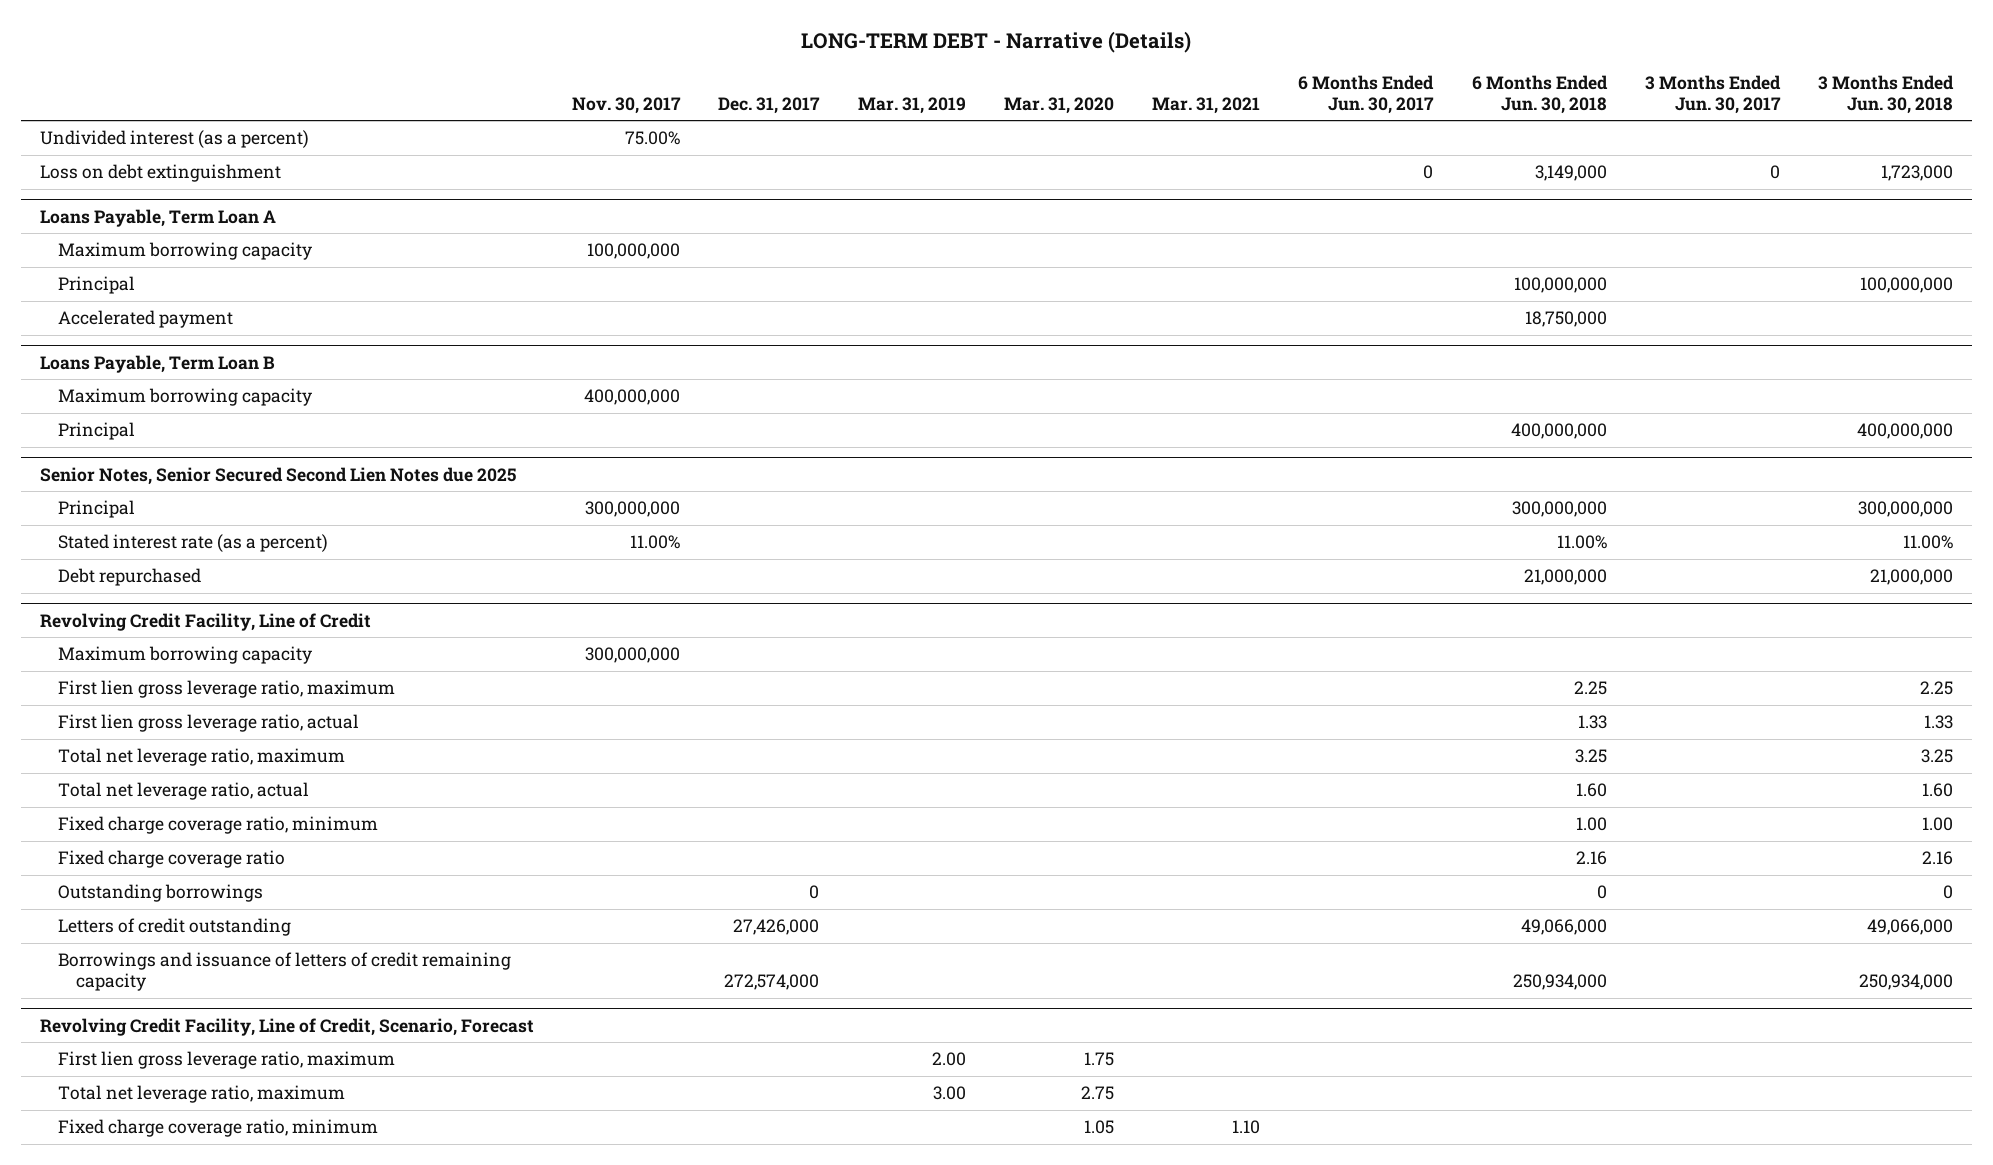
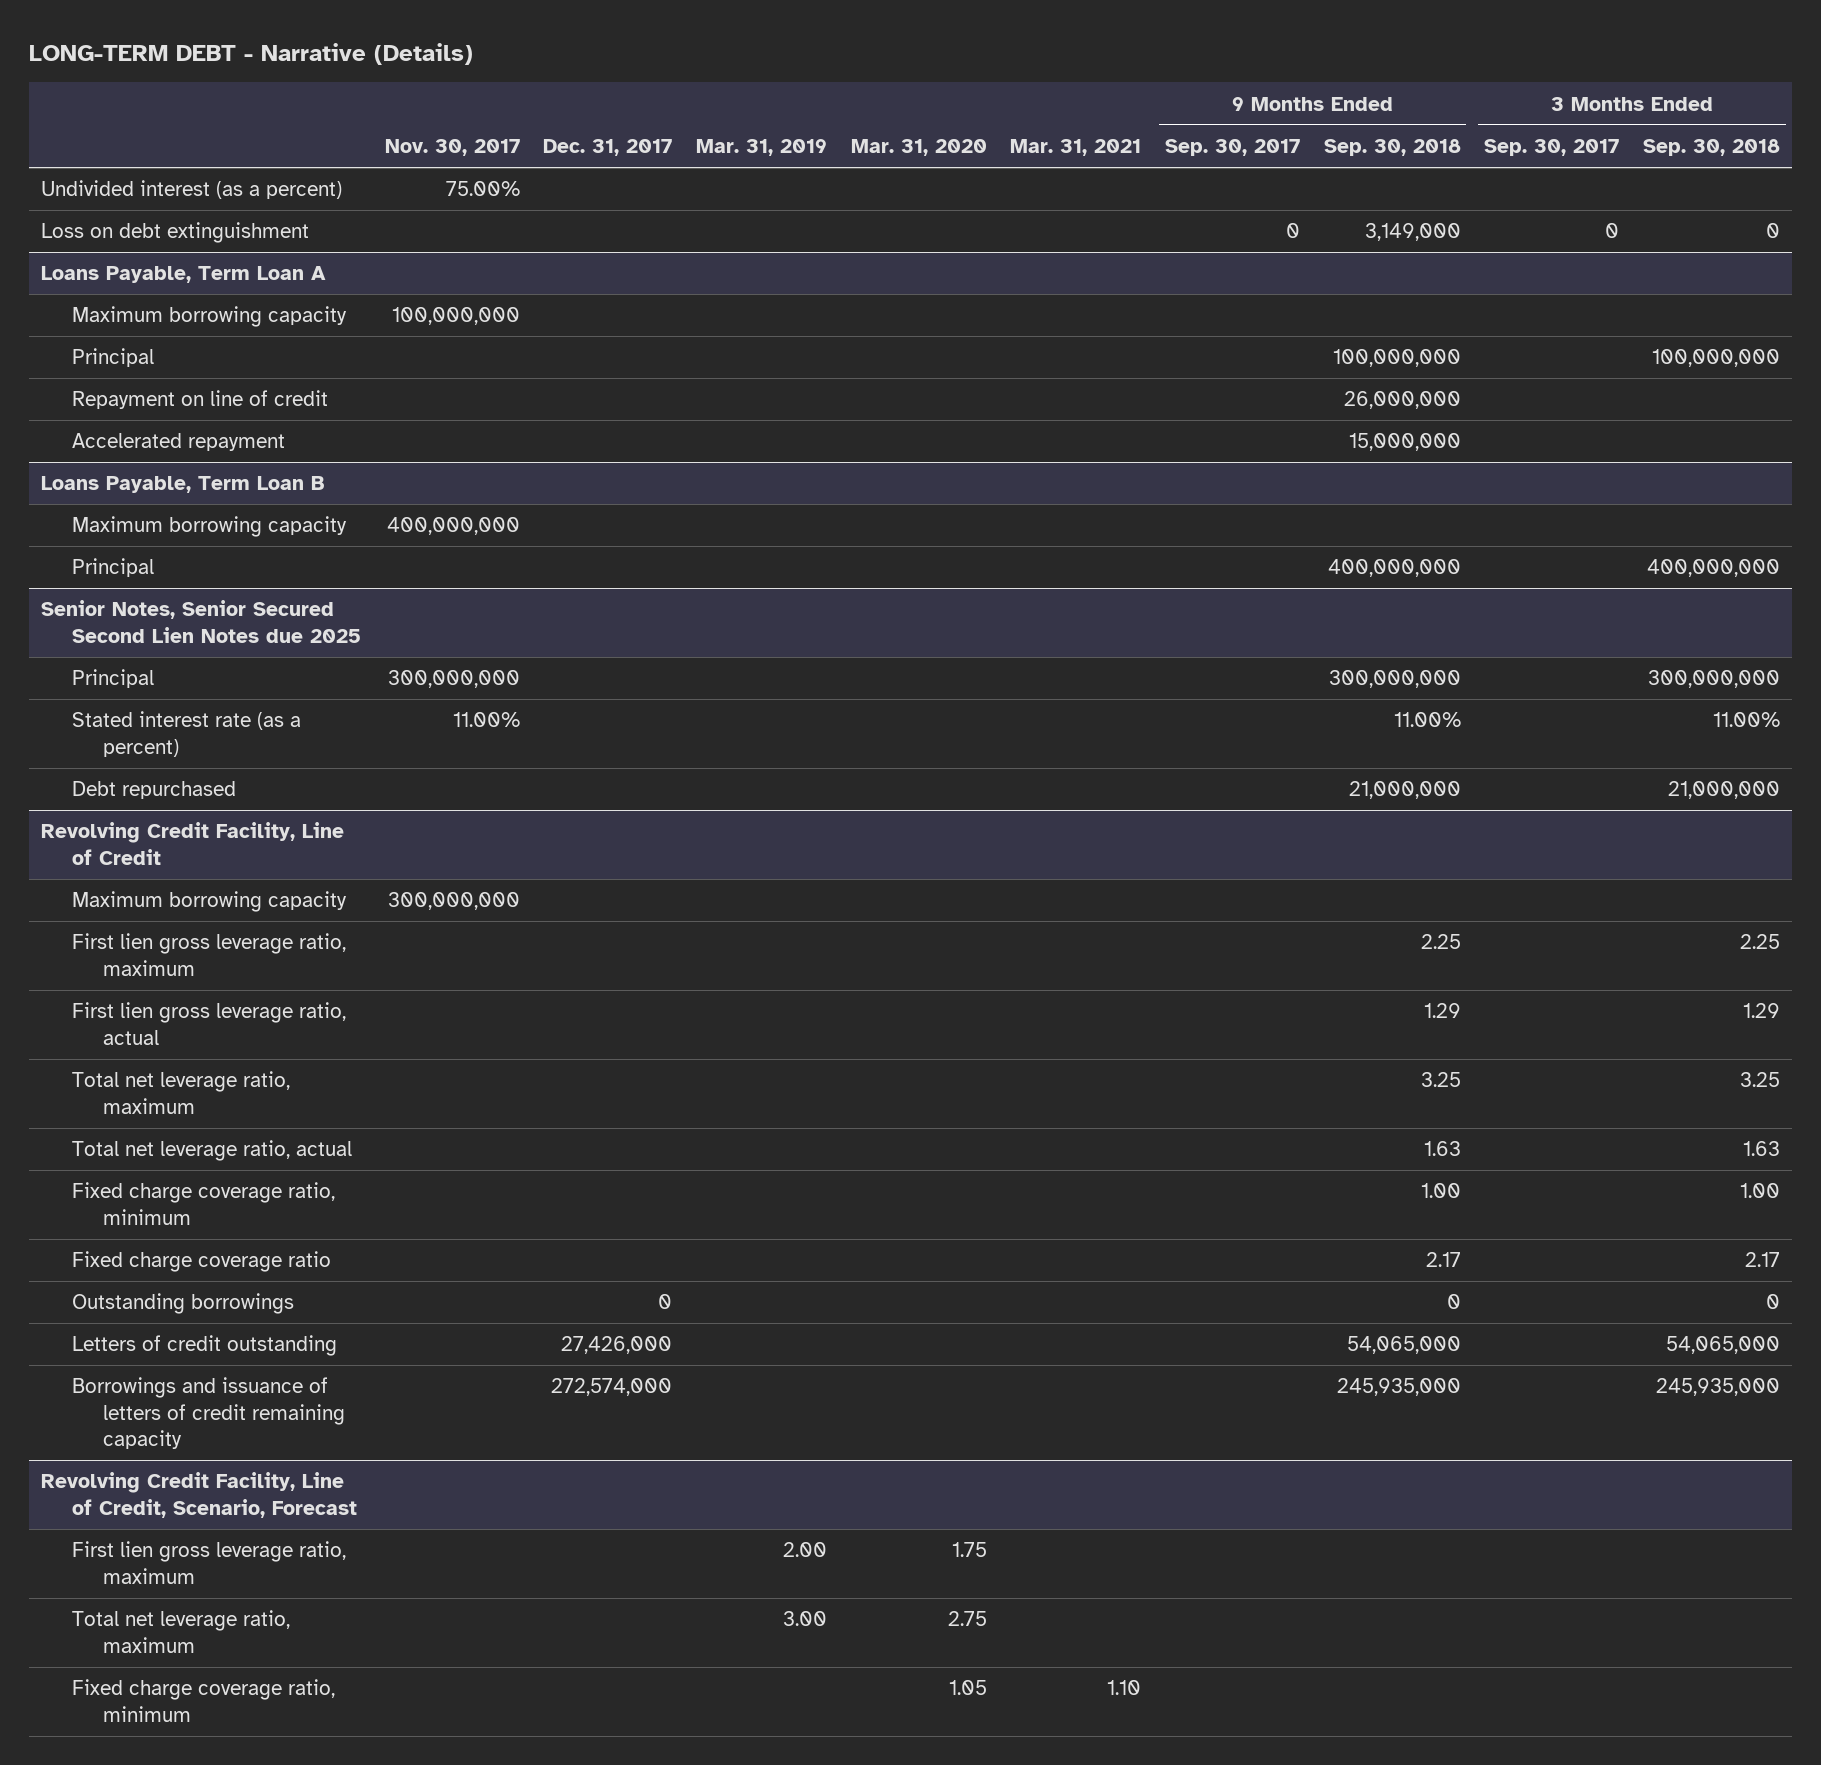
- | Nov. 30, 2017 | Dec. 31, 2017 | Mar. 31, 2019 | Mar. 31, 2020 | Mar. 31, 2021 | 6 Months Ended Jun. 30, 2017 | 6 Months Ended Jun. 30, 2018 | 3 Months Ended Jun. 30, 2017 | 3 Months Ended Jun. 30, 2018
+ | Nov. 30, 2017 | Dec. 31, 2017 | Mar. 31, 2019 | Mar. 31, 2020 | Mar. 31, 2021 | 9 Months Ended Sep. 30, 2017 | 9 Months Ended Sep. 30, 2018 | 3 Months Ended Sep. 30, 2017 | 3 Months Ended Sep. 30, 2018
@ Loans Payable, Term Loan A
- Accelerated payment | | | | | | | 18,750,000 | |
+ Repayment on line of credit | | | | | | | 26,000,000 | |
+ Accelerated repayment | | | | | | | 15,000,000 | |

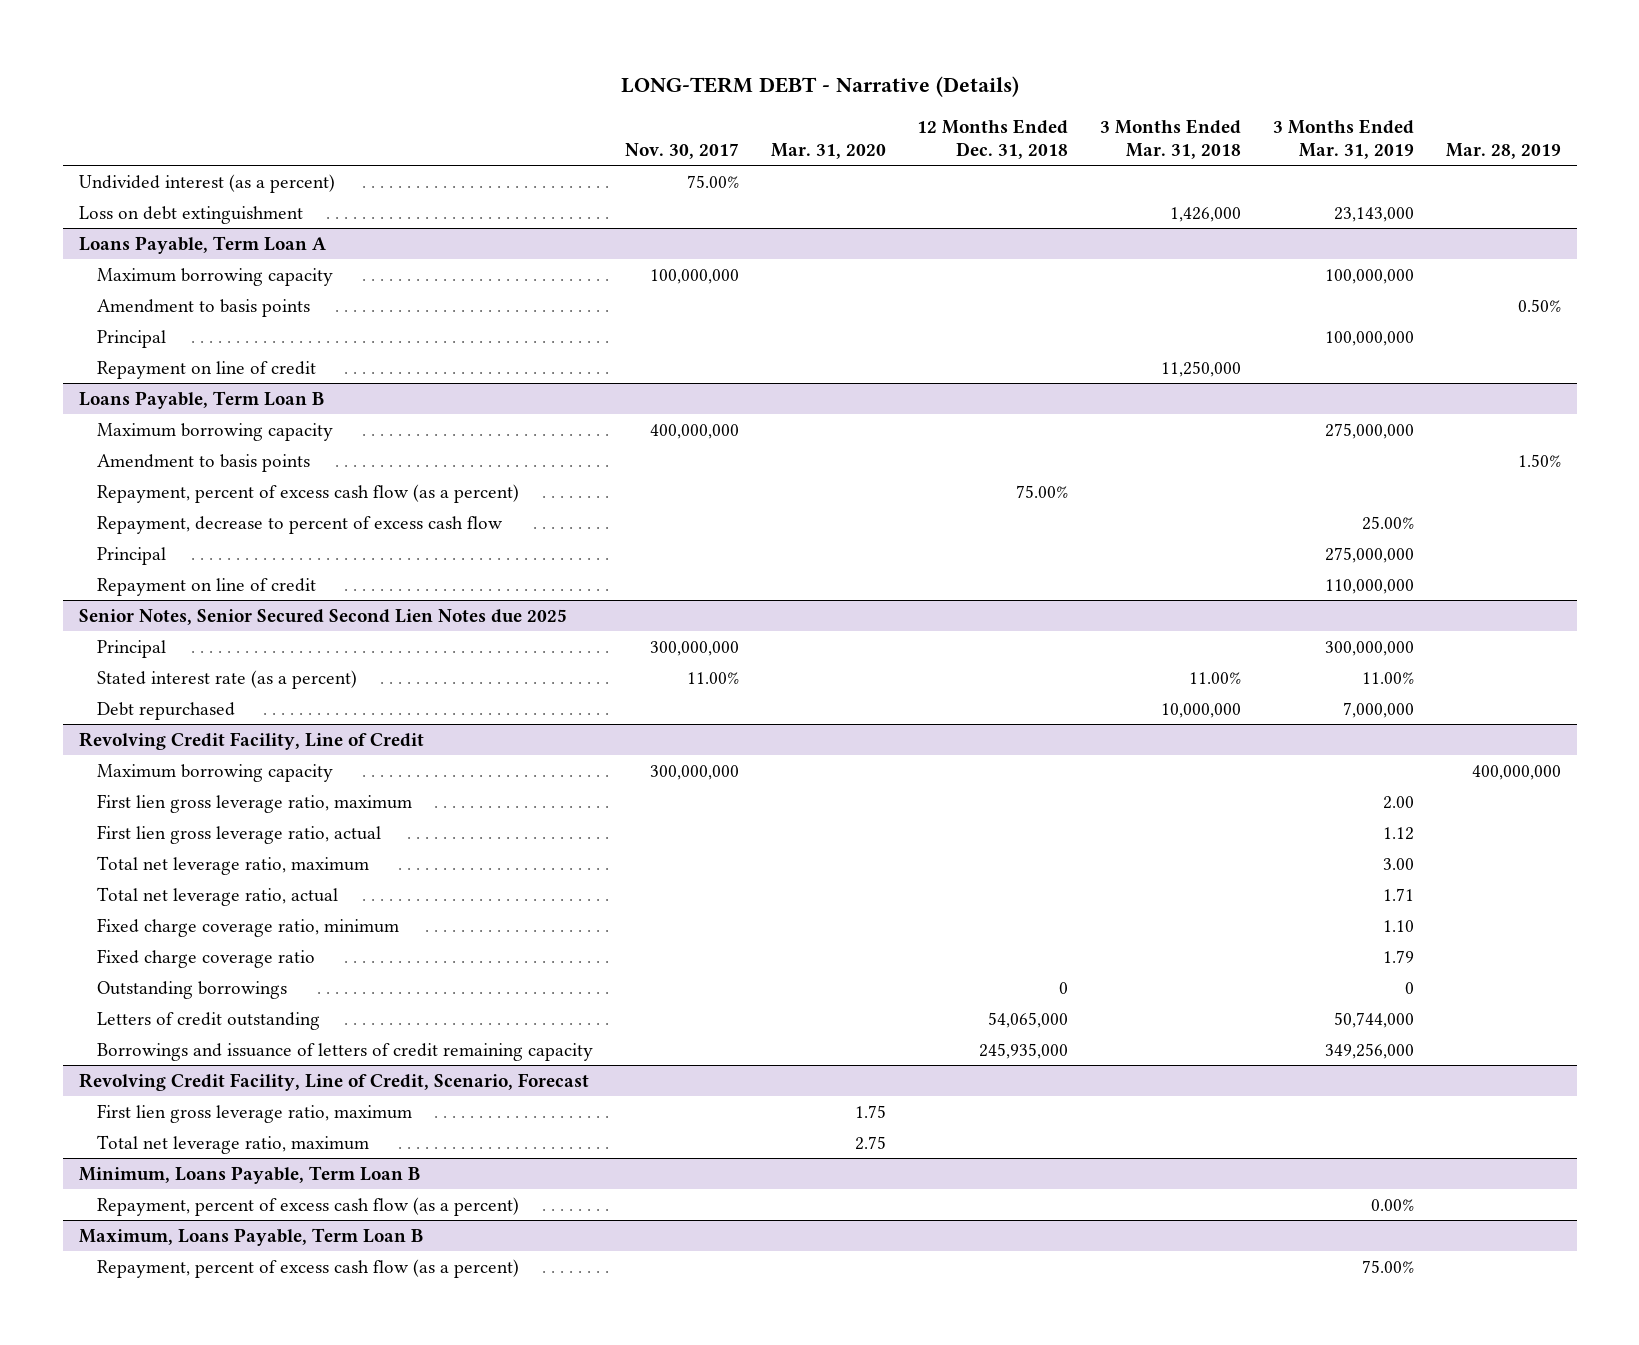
- | Nov. 30, 2017 | Dec. 31, 2017 | Mar. 31, 2019 | Mar. 31, 2020 | Mar. 31, 2021 | 9 Months Ended Sep. 30, 2017 | 9 Months Ended Sep. 30, 2018 | 3 Months Ended Sep. 30, 2017 | 3 Months Ended Sep. 30, 2018
+ | Nov. 30, 2017 | Mar. 31, 2020 | 12 Months Ended Dec. 31, 2018 | 3 Months Ended Mar. 31, 2018 | 3 Months Ended Mar. 31, 2019 | Mar. 28, 2019
@ Loans Payable, Term Loan A
+ Amendment to basis points | | | | | | 0.50%
- Accelerated repayment | | | | | | | 15,000,000 | |
@ Loans Payable, Term Loan B
+ Amendment to basis points | | | | | | 1.50%
+ Repayment, percent of excess cash flow (as a percent) | | | 75.00% | | |
+ Repayment, decrease to percent of excess cash flow | | | | | 25.00% |
+ Repayment on line of credit | | | | | 110,000,000 |
@ Revolving Credit Facility, Line of Credit, Scenario, Forecast
- Fixed charge coverage ratio, minimum | | | | 1.05 | 1.10 | | | |
+ Minimum, Loans Payable, Term Loan B
+ Repayment, percent of excess cash flow (as a percent) | | | | | 0.00% |
+ Maximum, Loans Payable, Term Loan B
+ Repayment, percent of excess cash flow (as a percent) | | | | | 75.00% |

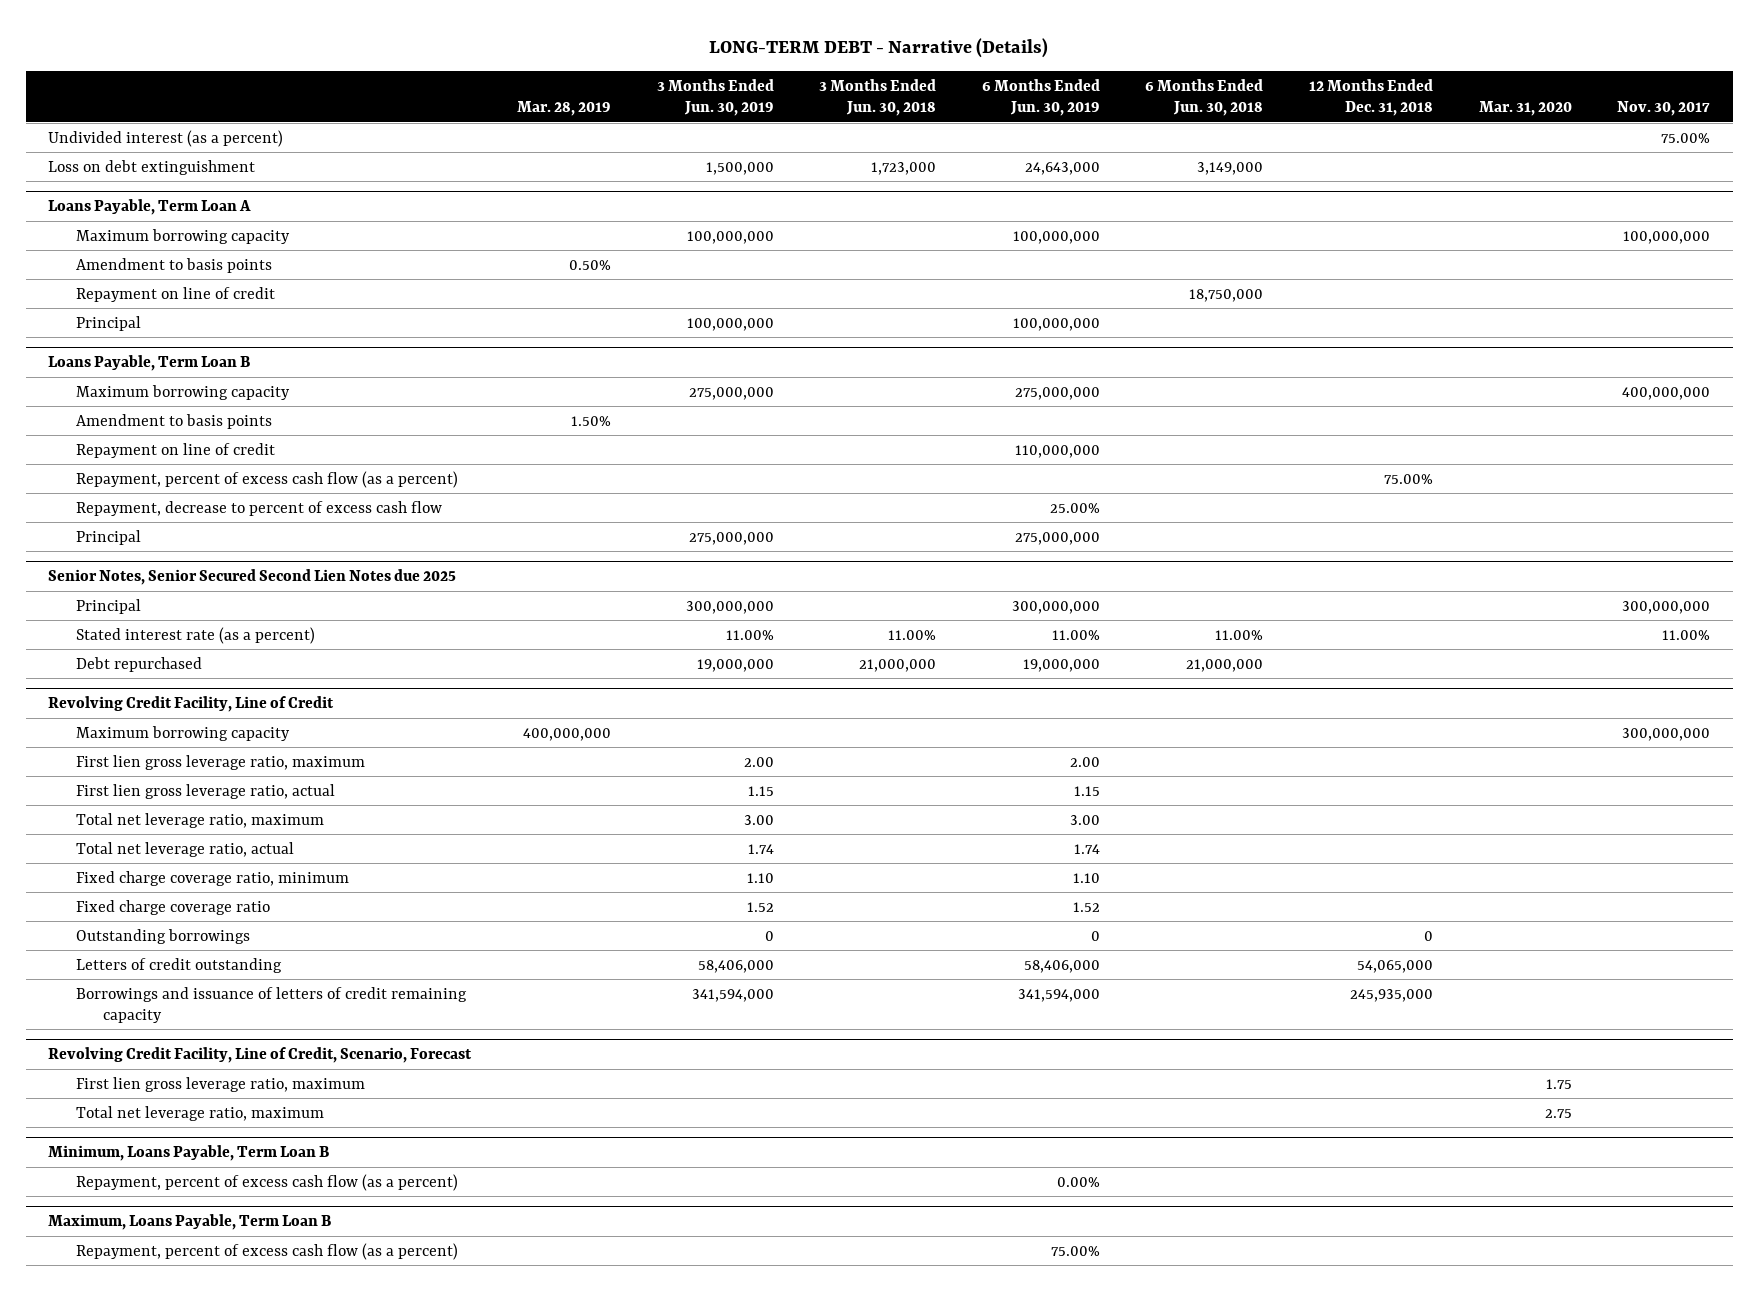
- | Nov. 30, 2017 | Mar. 31, 2020 | 12 Months Ended Dec. 31, 2018 | 3 Months Ended Mar. 31, 2018 | 3 Months Ended Mar. 31, 2019 | Mar. 28, 2019
+ | Mar. 28, 2019 | 3 Months Ended Jun. 30, 2019 | 3 Months Ended Jun. 30, 2018 | 6 Months Ended Jun. 30, 2019 | 6 Months Ended Jun. 30, 2018 | 12 Months Ended Dec. 31, 2018 | Mar. 31, 2020 | Nov. 30, 2017
@ Loans Payable, Term Loan A
moved down: Principal | | 100,000,000 | | 100,000,000 | | | |
@ Loans Payable, Term Loan B
moved up: Repayment on line of credit | | | | 110,000,000 | | | |

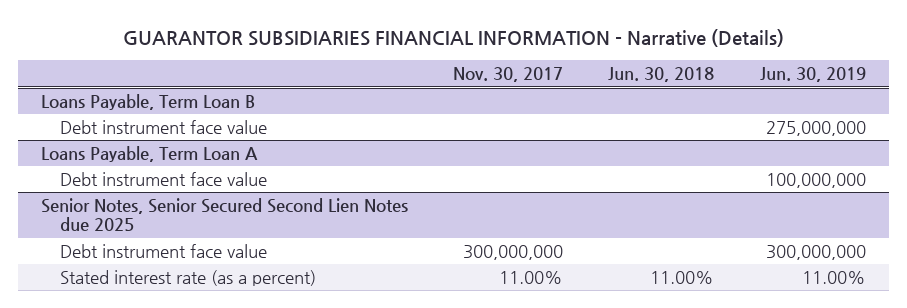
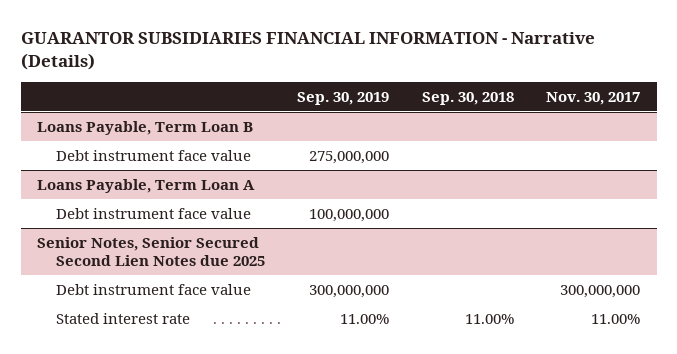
- | Nov. 30, 2017 | Jun. 30, 2018 | Jun. 30, 2019
+ | Sep. 30, 2019 | Sep. 30, 2018 | Nov. 30, 2017
@ Senior Notes, Senior Secured Second Lien Notes due 2025
- Stated interest rate (as a percent) | 11.00% | 11.00% | 11.00%
+ Stated interest rate | 11.00% | 11.00% | 11.00%

